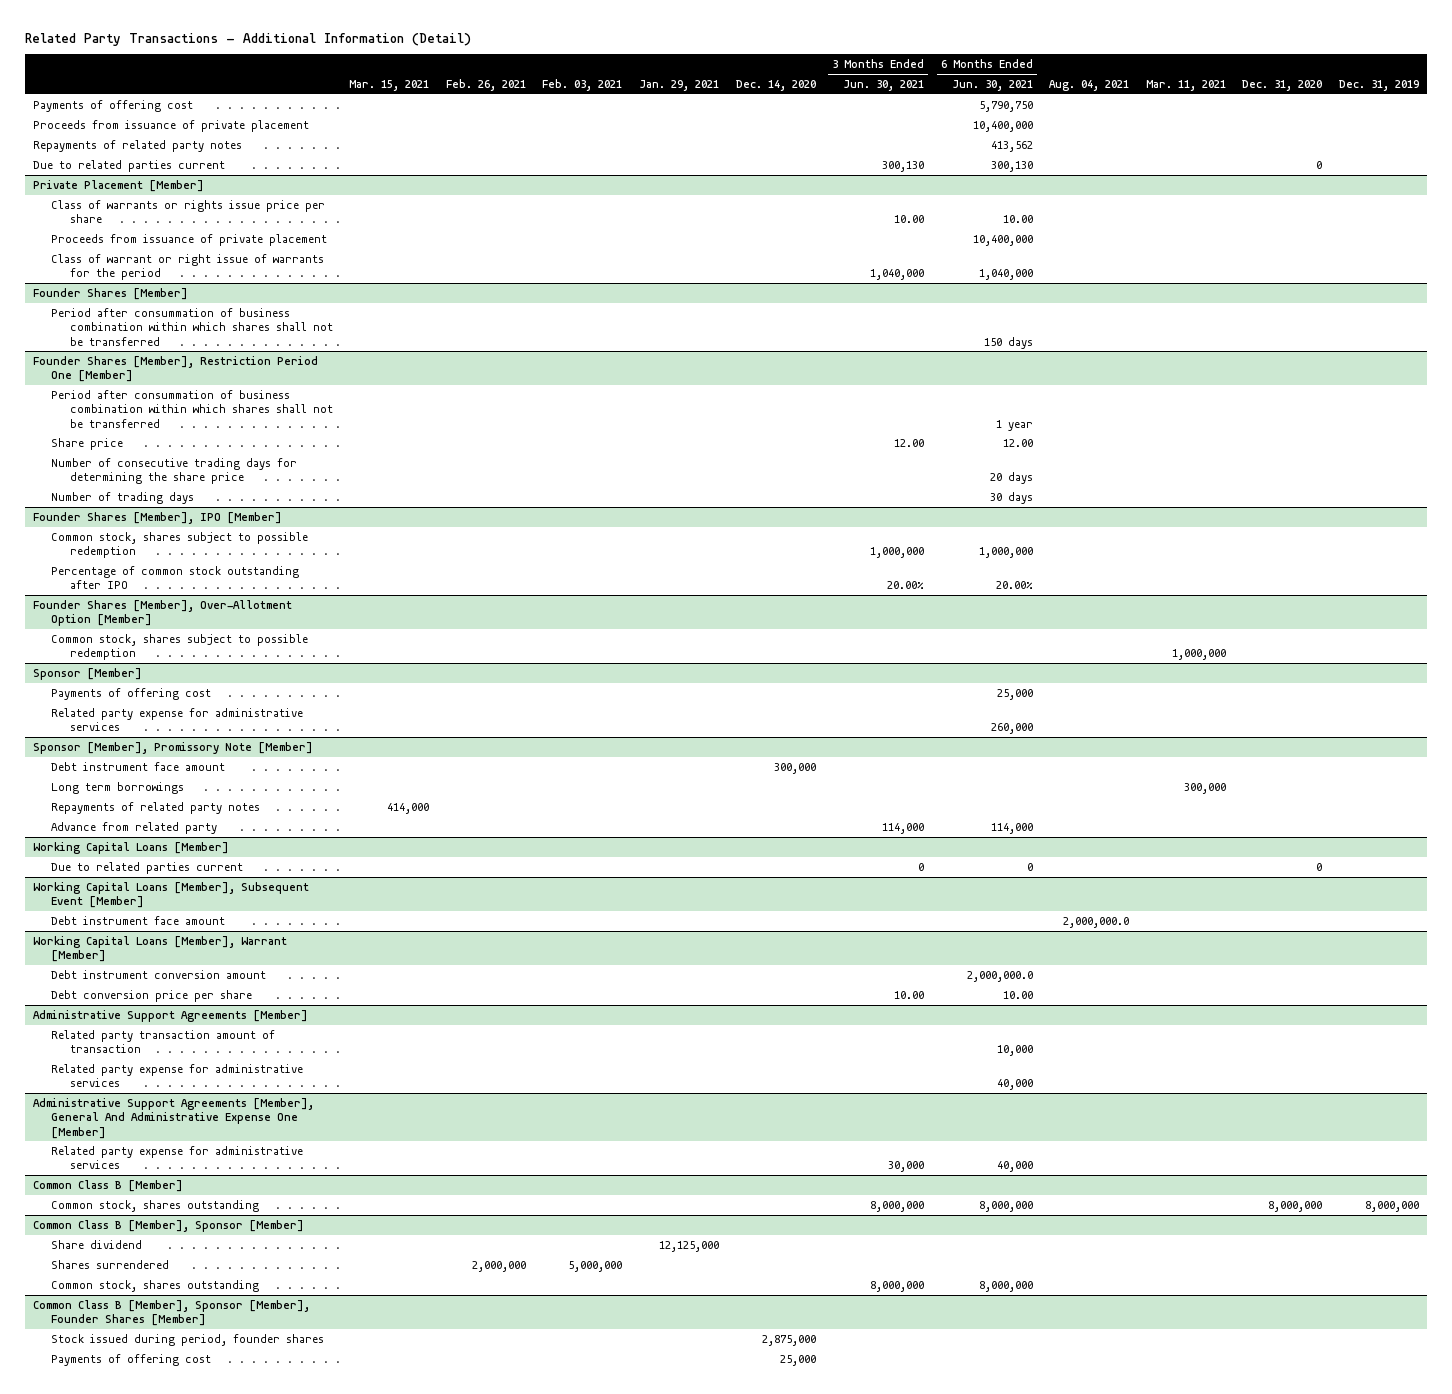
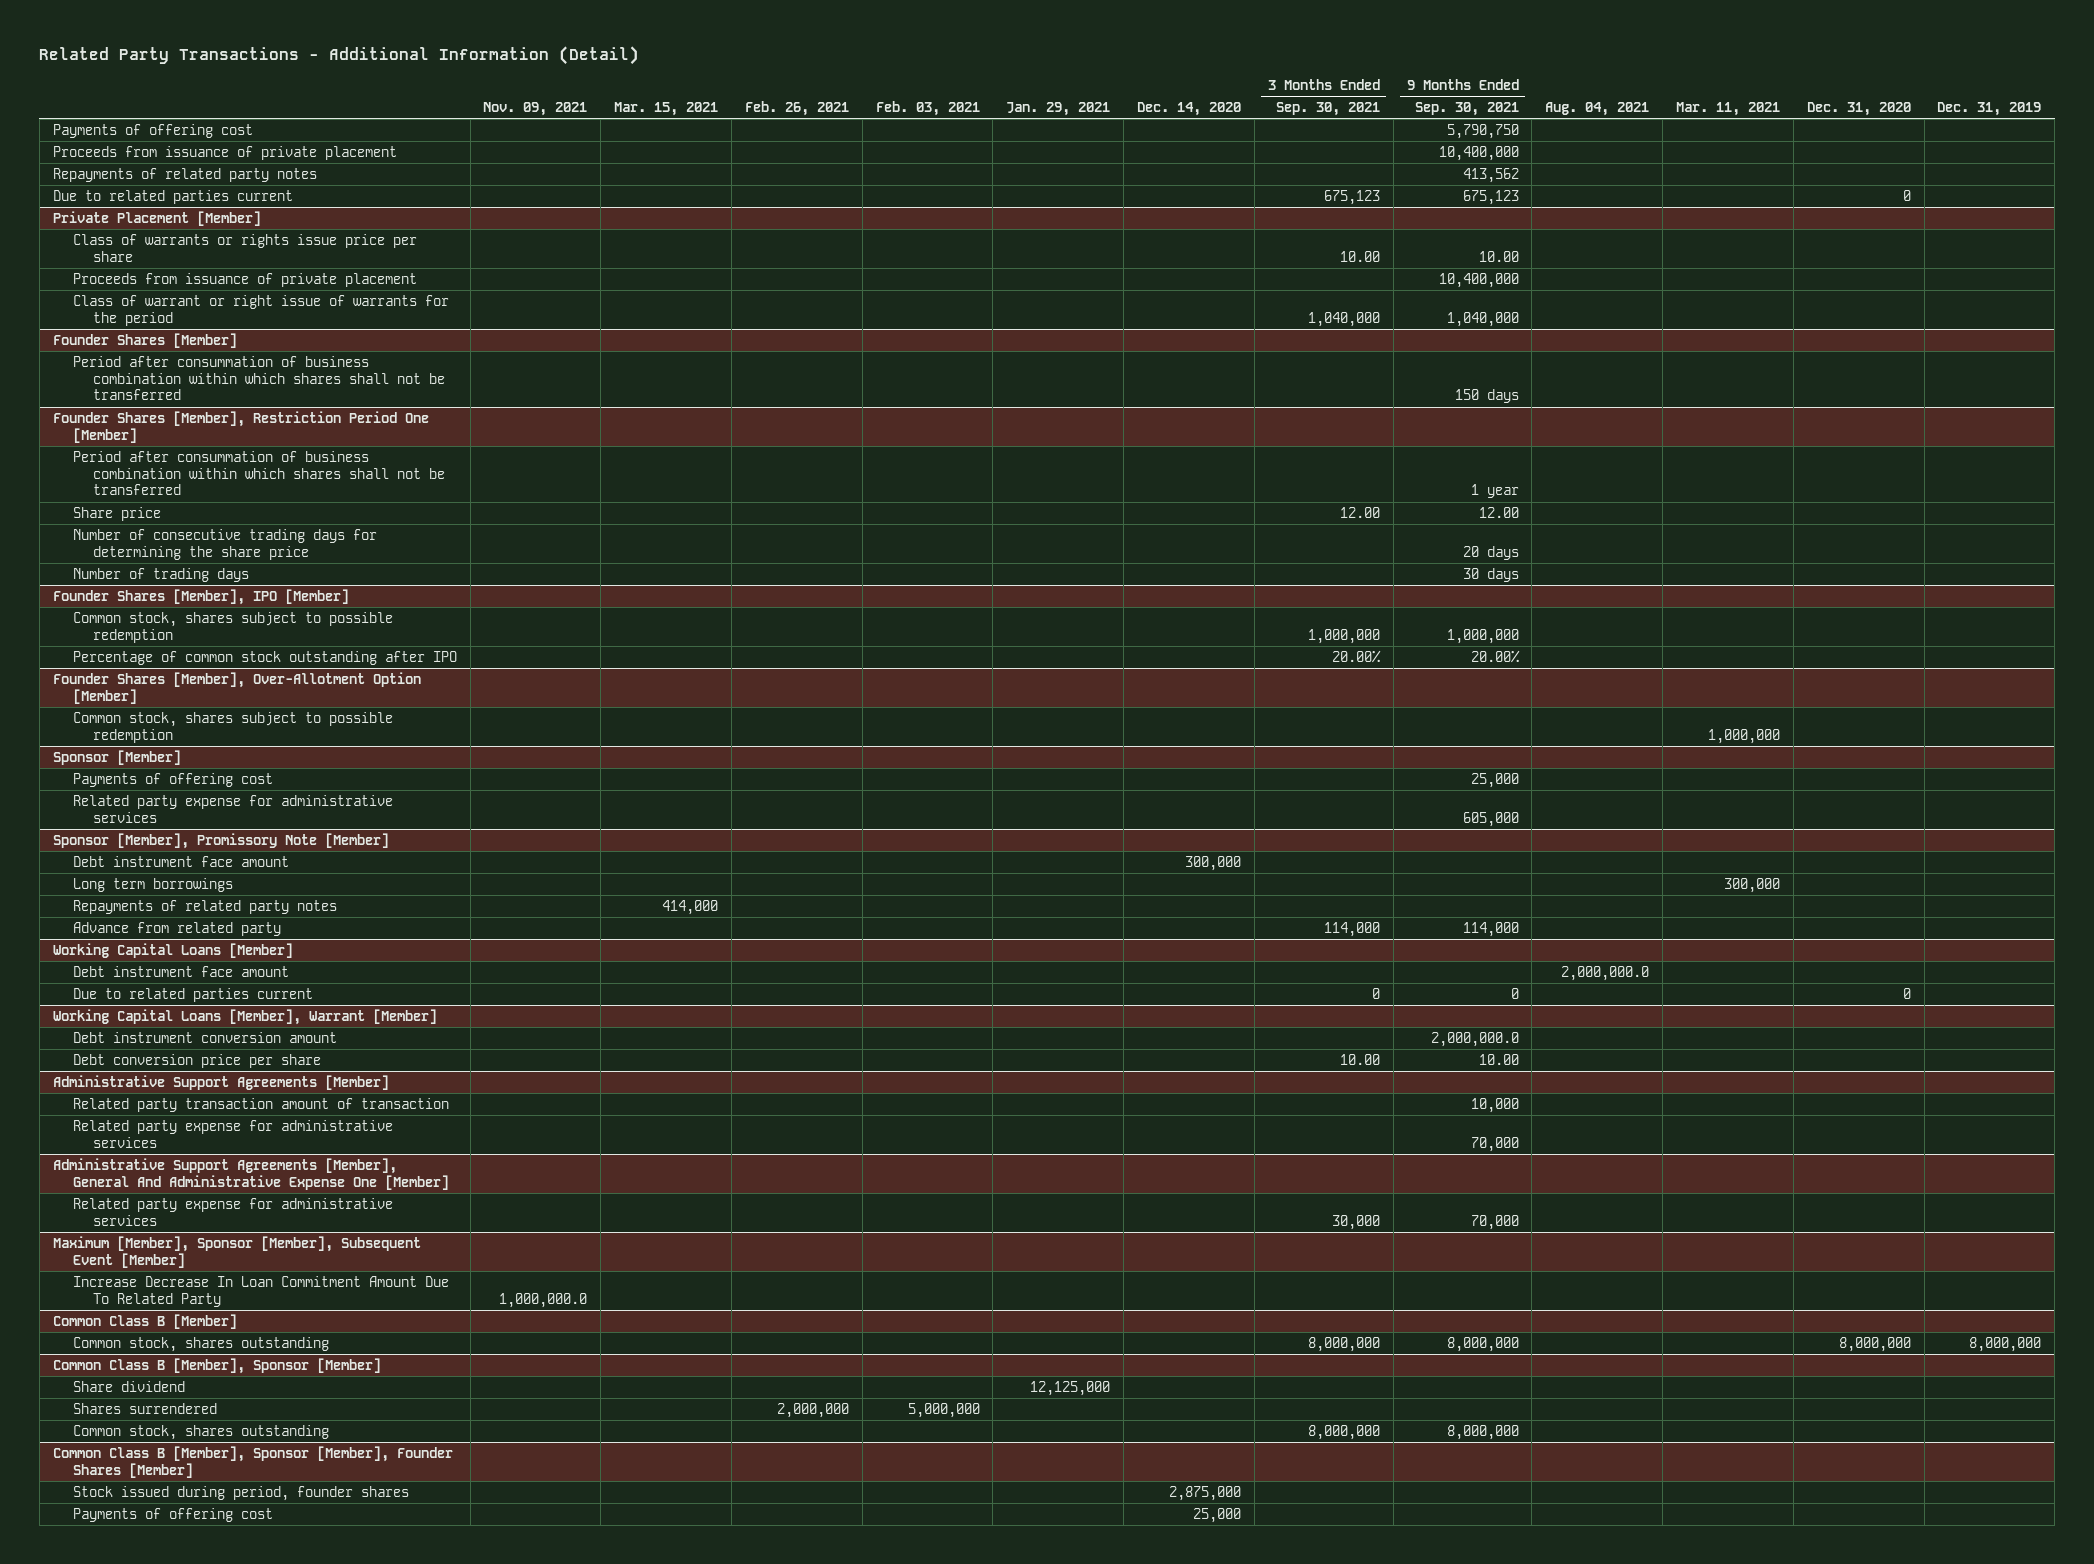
- | Mar. 15, 2021 | Feb. 26, 2021 | Feb. 03, 2021 | Jan. 29, 2021 | Dec. 14, 2020 | 3 Months Ended Jun. 30, 2021 | 6 Months Ended Jun. 30, 2021 | Aug. 04, 2021 | Mar. 11, 2021 | Dec. 31, 2020 | Dec. 31, 2019
+ | Nov. 09, 2021 | Mar. 15, 2021 | Feb. 26, 2021 | Feb. 03, 2021 | Jan. 29, 2021 | Dec. 14, 2020 | 3 Months Ended Sep. 30, 2021 | 9 Months Ended Sep. 30, 2021 | Aug. 04, 2021 | Mar. 11, 2021 | Dec. 31, 2020 | Dec. 31, 2019
@ Working Capital Loans [Member]
+ Debt instrument face amount | | | | | | | | | 2,000,000.0 | | |
- Working Capital Loans [Member], Subsequent Event [Member]
- Debt instrument face amount | | | | | | | | 2,000,000.0 | | |
+ Maximum [Member], Sponsor [Member], Subsequent Event [Member]
+ Increase Decrease In Loan Commitment Amount Due To Related Party | 1,000,000.0 | | | | | | | | | | |

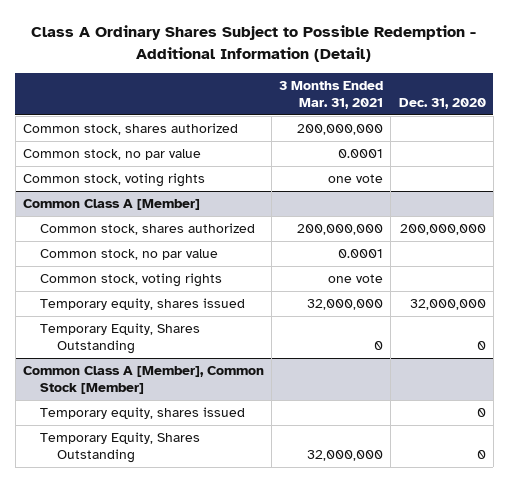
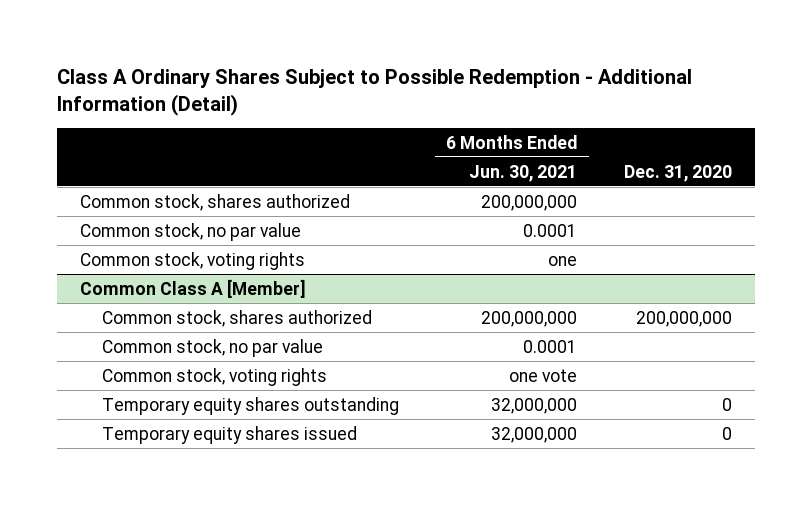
- | 3 Months Ended Mar. 31, 2021 | Dec. 31, 2020
+ | 6 Months Ended Jun. 30, 2021 | Dec. 31, 2020
@ Common Class A [Member]
- Temporary equity, shares issued | 32,000,000 | 32,000,000
- Temporary Equity, Shares Outstanding | 0 | 0
- Common Class A [Member], Common Stock [Member]
- Temporary equity, shares issued | | 0
- Temporary Equity, Shares Outstanding | 32,000,000 | 0
@ Common Class A [Member]
+ Temporary equity shares outstanding | 32,000,000 | 0
+ Temporary equity shares issued | 32,000,000 | 0

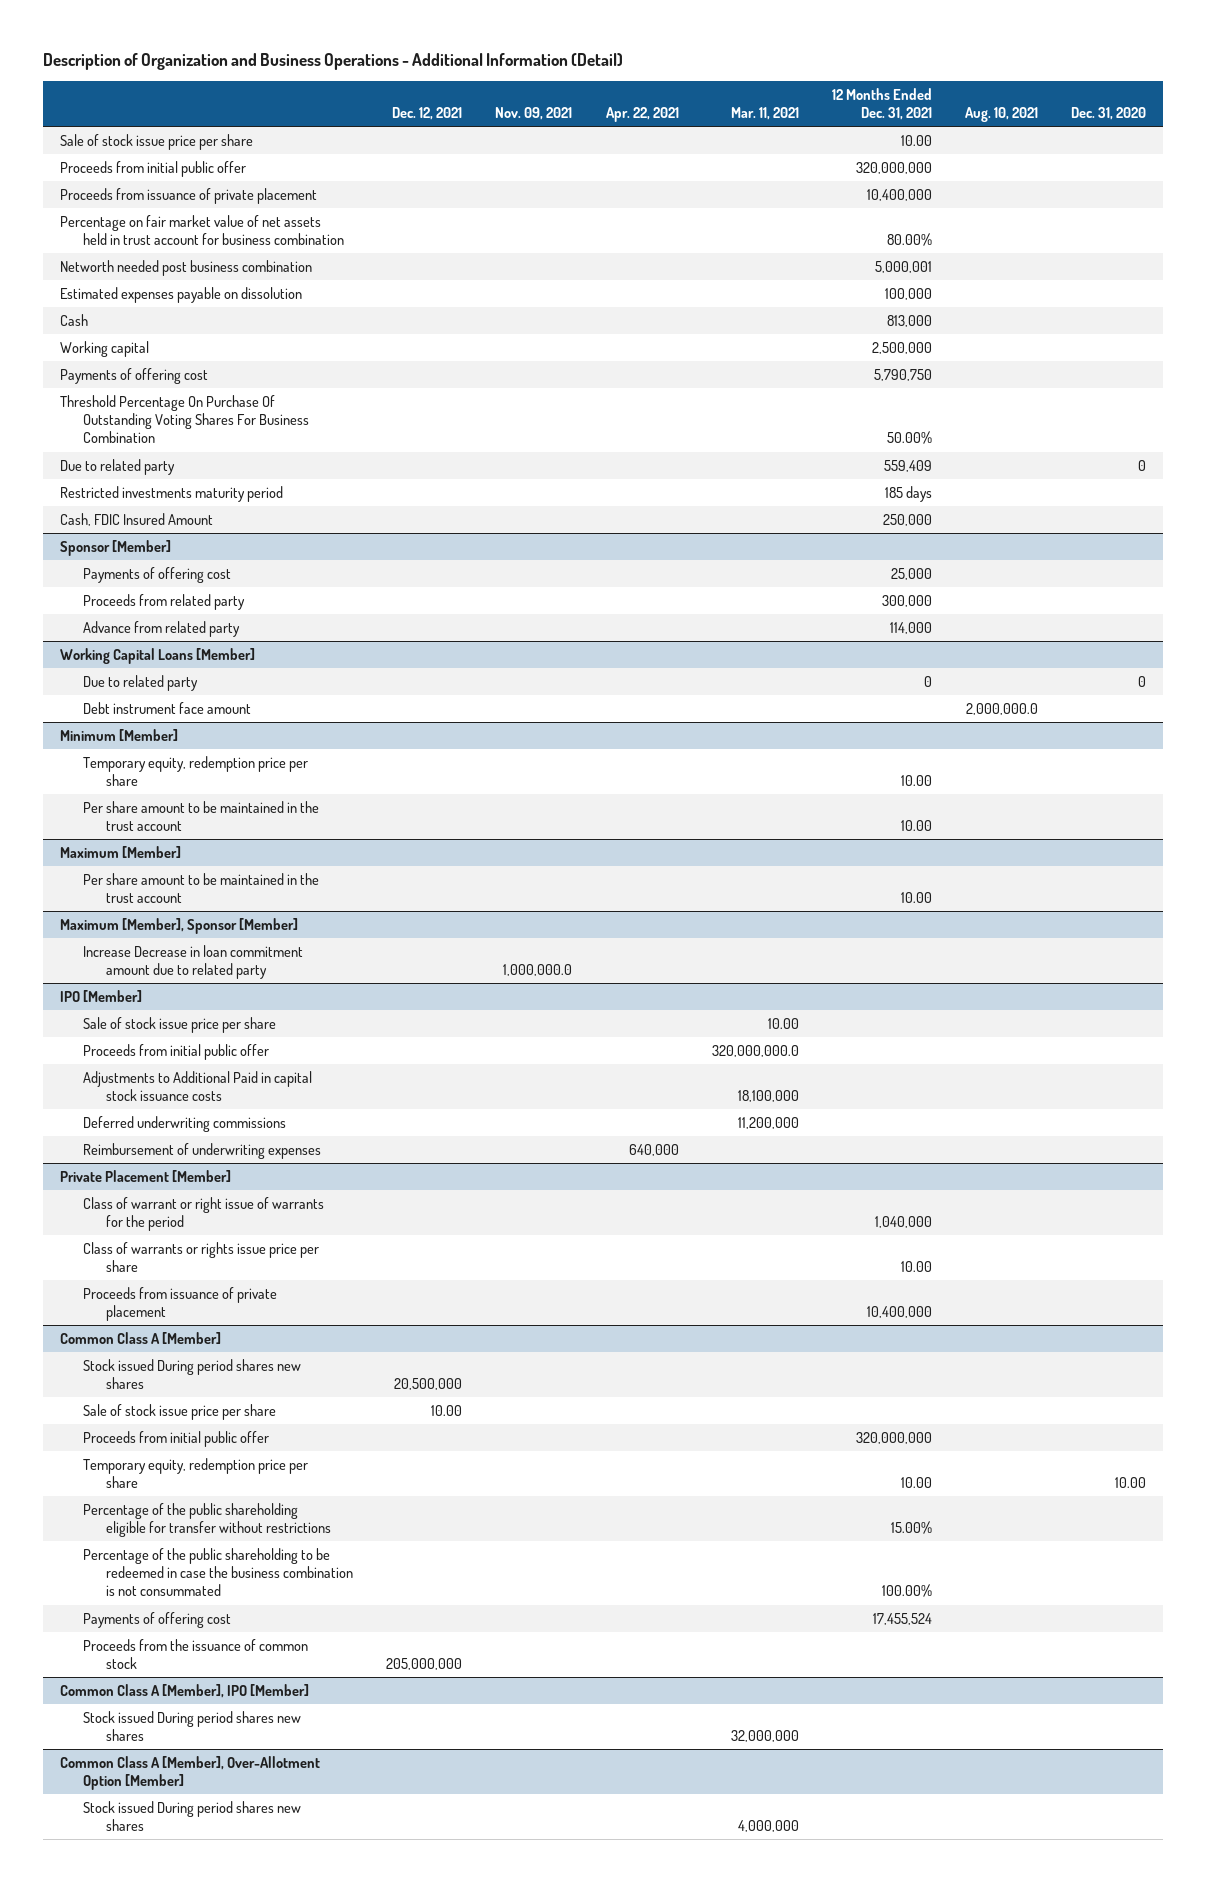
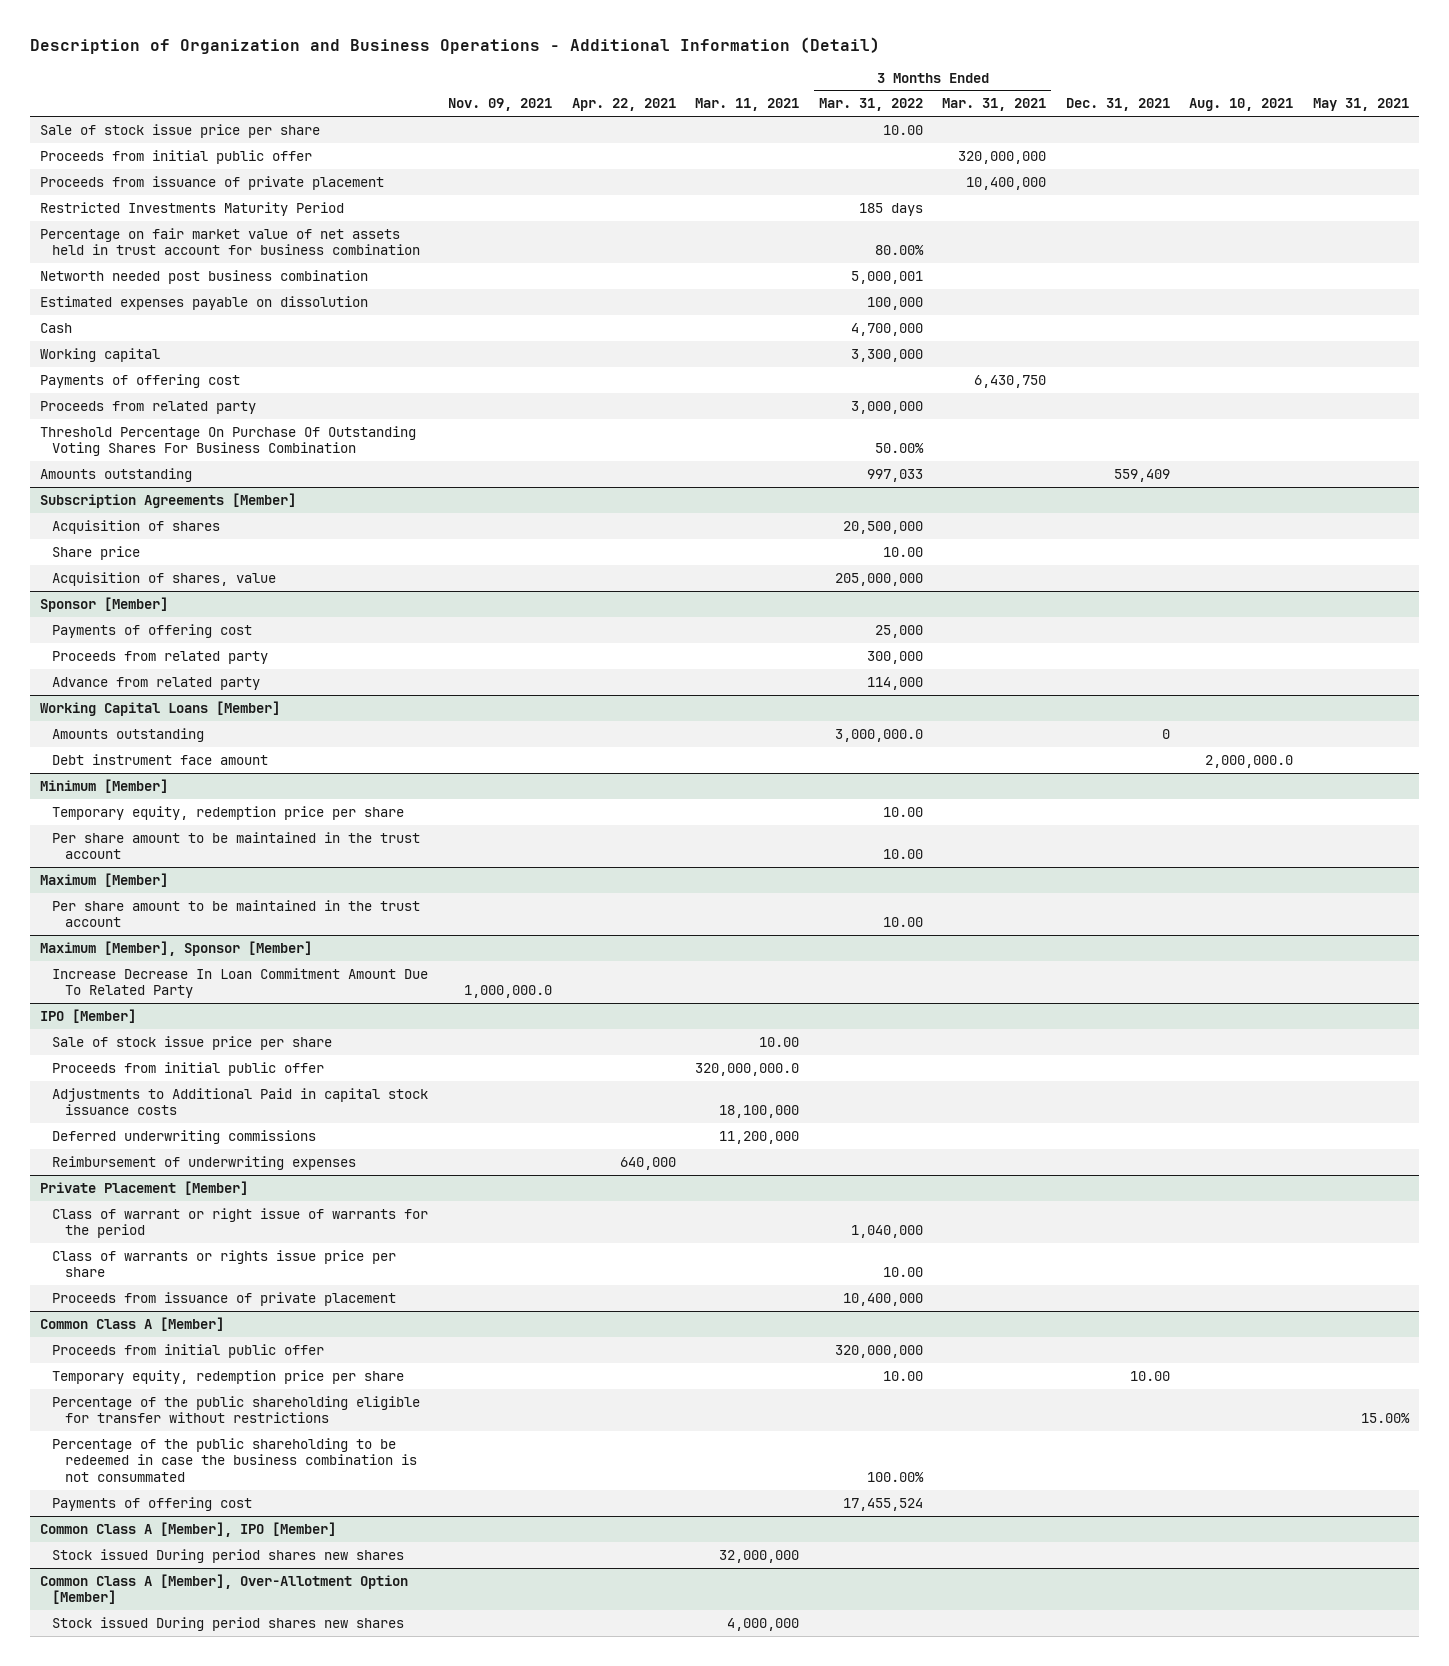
- | Dec. 12, 2021 | Nov. 09, 2021 | Apr. 22, 2021 | Mar. 11, 2021 | 12 Months Ended Dec. 31, 2021 | Aug. 10, 2021 | Dec. 31, 2020
+ | Nov. 09, 2021 | Apr. 22, 2021 | Mar. 11, 2021 | 3 Months Ended Mar. 31, 2022 | 3 Months Ended Mar. 31, 2021 | Dec. 31, 2021 | Aug. 10, 2021 | May 31, 2021
+ Restricted Investments Maturity Period | | | | 185 days | | | |
+ Proceeds from related party | | | | 3,000,000 | | | |
- Due to related party | | | | | 559,409 | | 0
- Restricted investments maturity period | | | | | 185 days | |
- Cash, FDIC Insured Amount | | | | | 250,000 | |
+ Amounts outstanding | | | | 997,033 | | 559,409 | |
+ Subscription Agreements [Member]
+ Acquisition of shares | | | | 20,500,000 | | | |
+ Share price | | | | 10.00 | | | |
+ Acquisition of shares, value | | | | 205,000,000 | | | |
@ Working Capital Loans [Member]
- Due to related party | | | | | 0 | | 0
+ Amounts outstanding | | | | 3,000,000.0 | | 0 | |
@ Maximum [Member], Sponsor [Member]
- Increase Decrease in loan commitment amount due to related party | | 1,000,000.0 | | | | |
+ Increase Decrease In Loan Commitment Amount Due To Related Party | 1,000,000.0 | | | | | | |
@ Common Class A [Member]
- Stock issued During period shares new shares | 20,500,000 | | | | | |
- Sale of stock issue price per share | 10.00 | | | | | |
- Proceeds from the issuance of common stock | 205,000,000 | | | | | |

